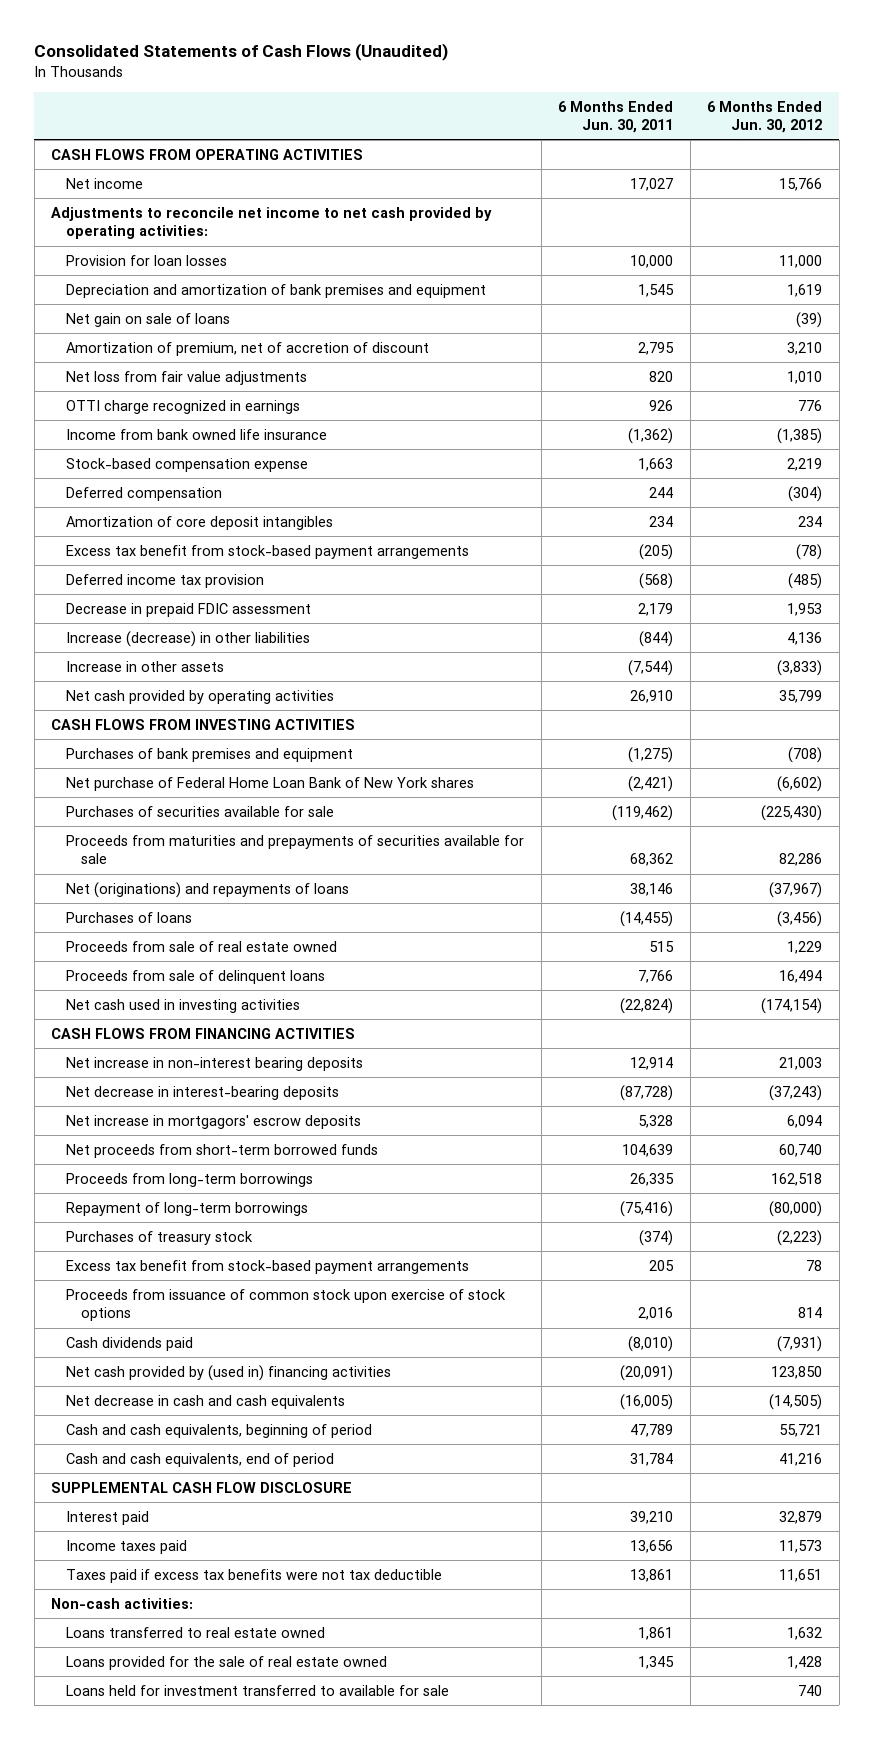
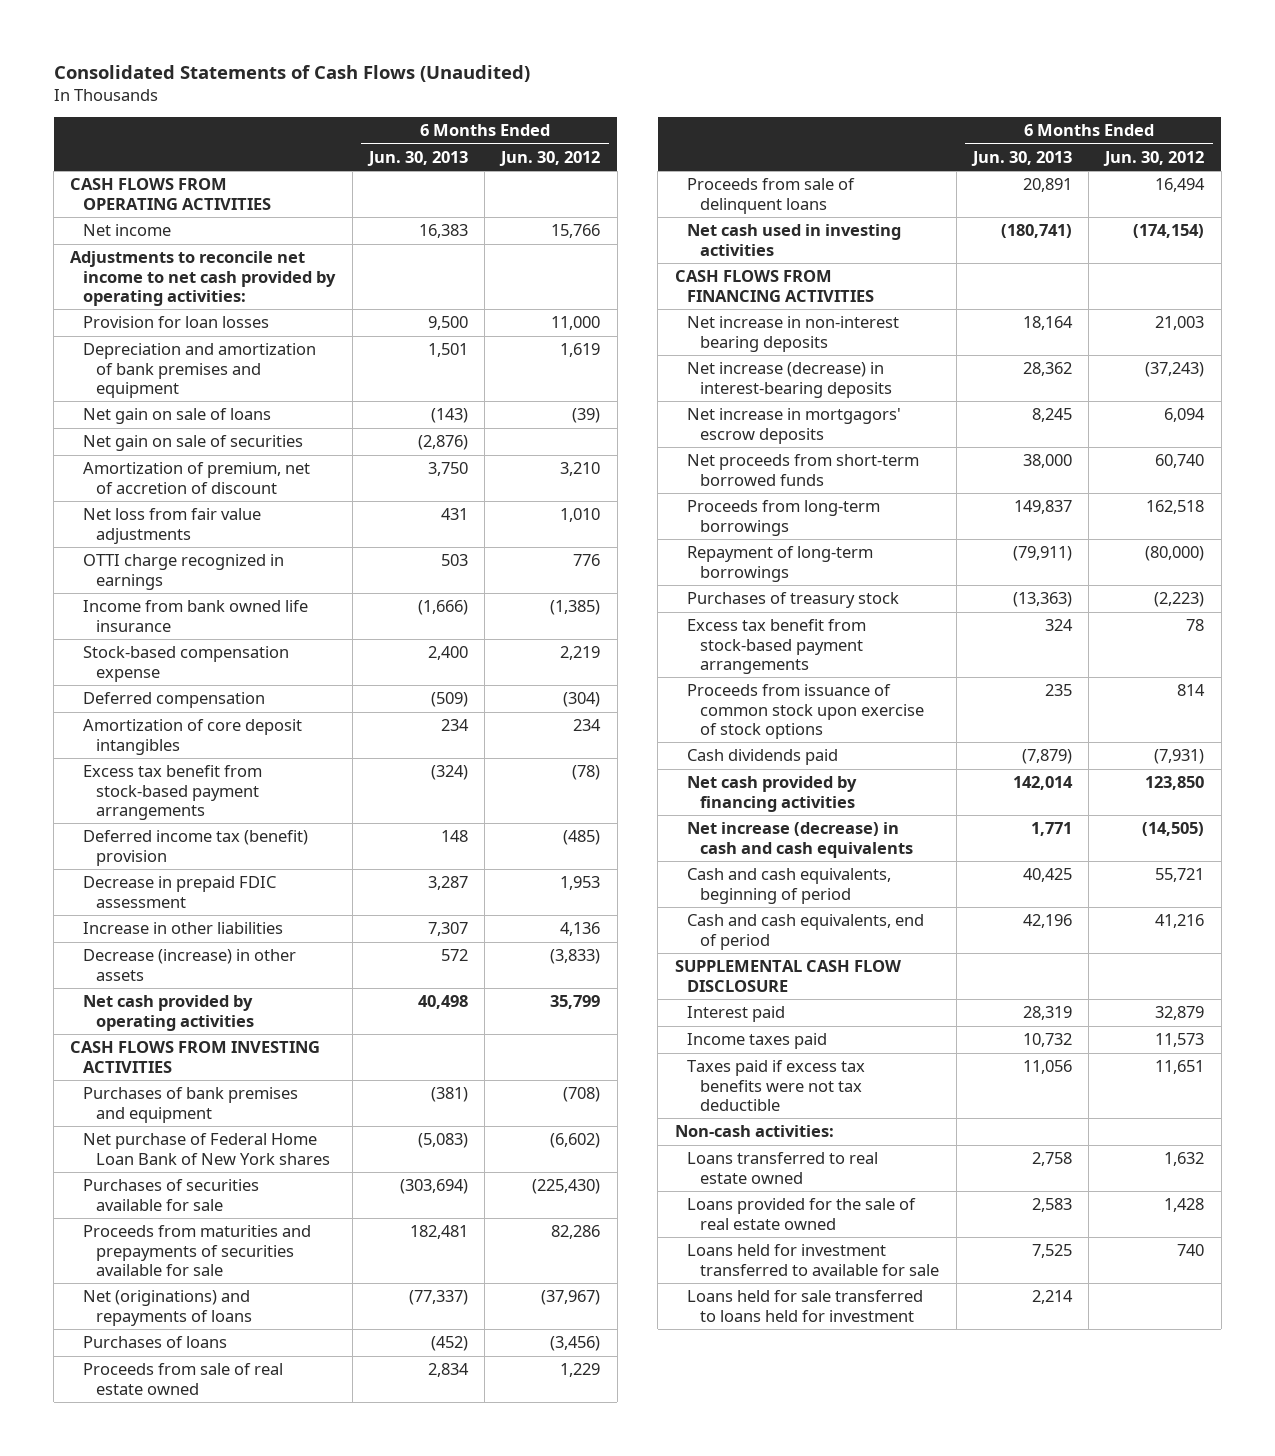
- | 6 Months Ended Jun. 30, 2011 | 6 Months Ended Jun. 30, 2012
+ | 6 Months Ended Jun. 30, 2013 | 6 Months Ended Jun. 30, 2012
+ Net gain on sale of securities | (2,876) |
- Deferred income tax provision | (568) | (485)
+ Deferred income tax (benefit) provision | 148 | (485)
- Increase (decrease) in other liabilities | (844) | 4,136
- Increase in other assets | (7,544) | (3,833)
+ Increase in other liabilities | 7,307 | 4,136
+ Decrease (increase) in other assets | 572 | (3,833)
- Net decrease in interest-bearing deposits | (87,728) | (37,243)
+ Net increase (decrease) in interest-bearing deposits | 28,362 | (37,243)
- Net cash provided by (used in) financing activities | (20,091) | 123,850
- Net decrease in cash and cash equivalents | (16,005) | (14,505)
+ Net cash provided by financing activities | 142,014 | 123,850
+ Net increase (decrease) in cash and cash equivalents | 1,771 | (14,505)
+ Loans held for sale transferred to loans held for investment | 2,214 |

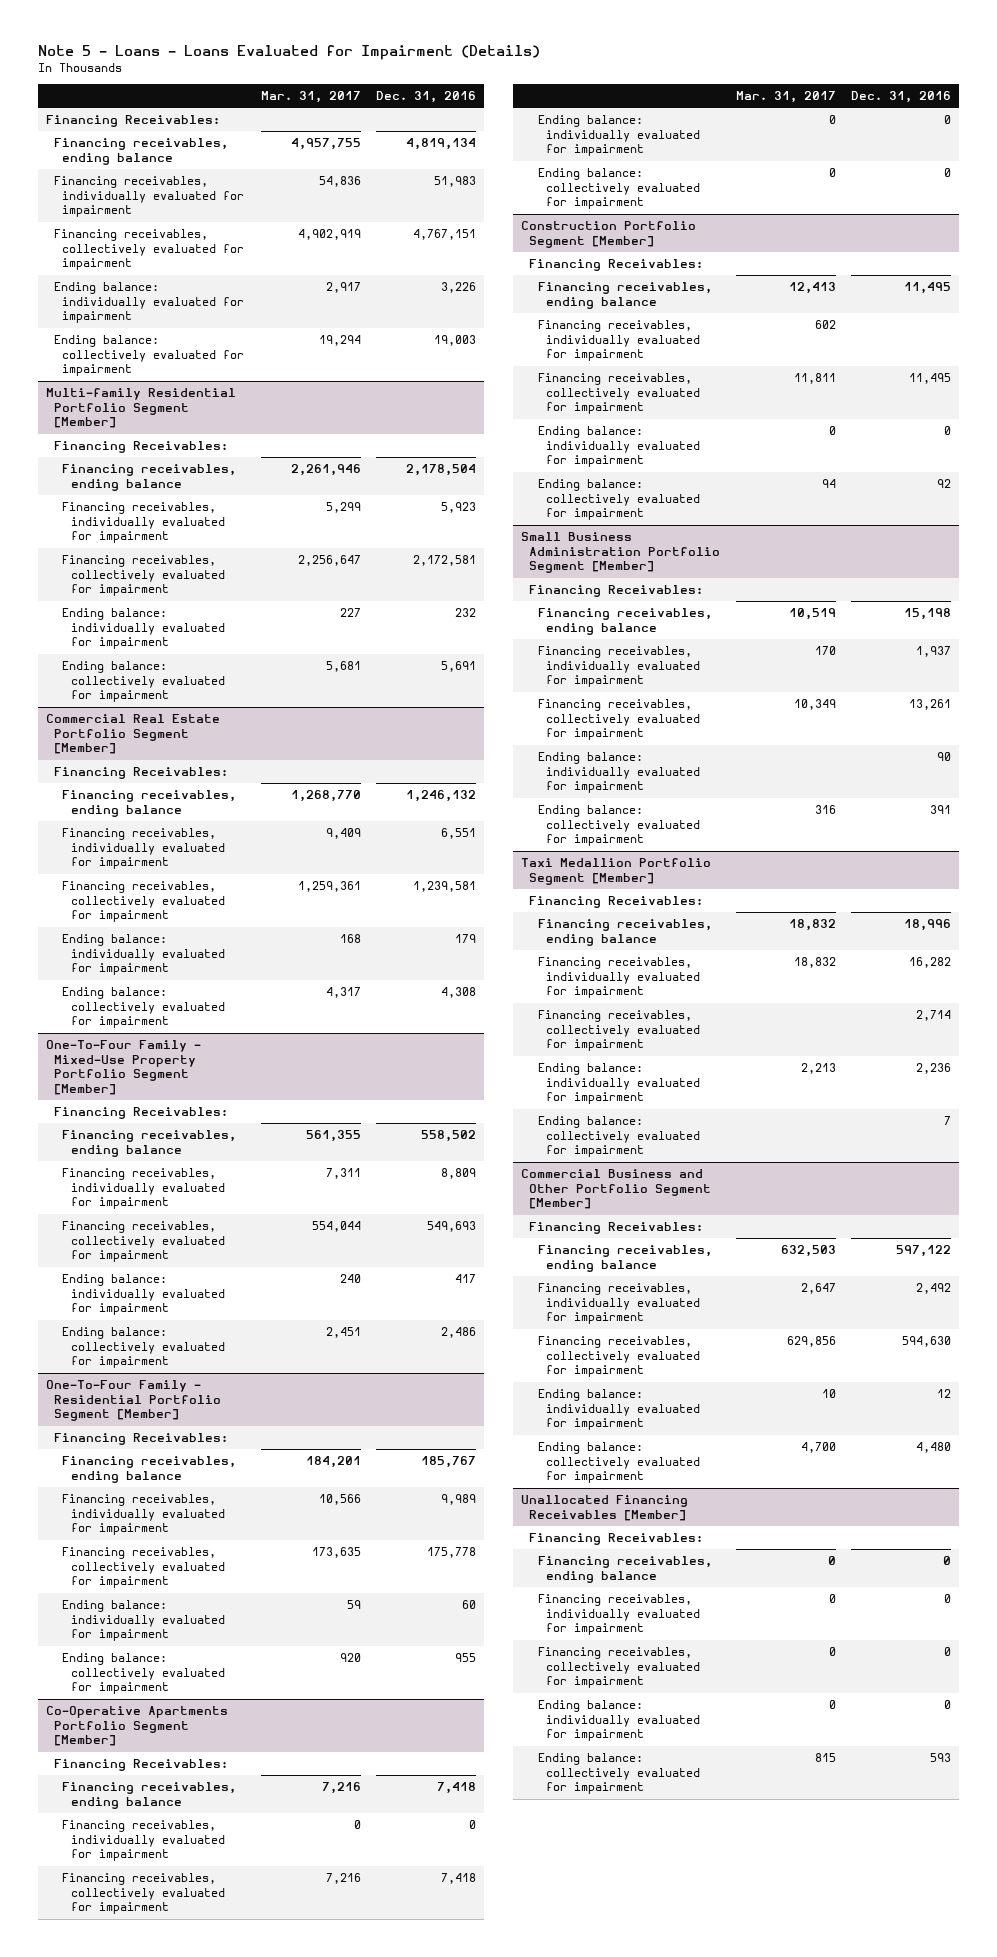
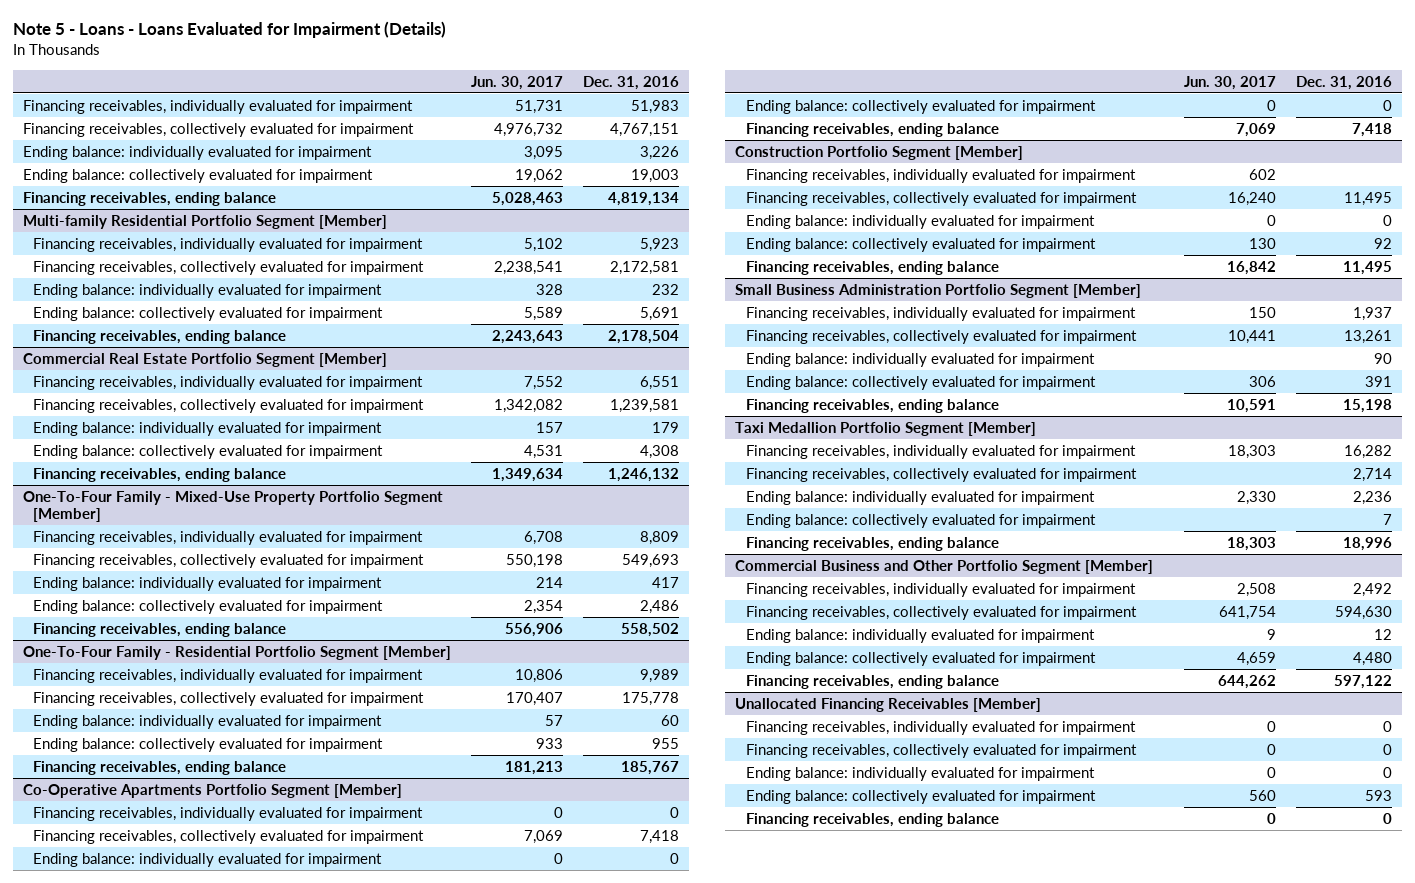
- | Mar. 31, 2017 | Dec. 31, 2016
+ | Jun. 30, 2017 | Dec. 31, 2016
- Financing Receivables:
moved down: Financing receivables, ending balance | 5,028,463 | 4,819,134
@ Multi-family Residential Portfolio Segment [Member]
- Financing Receivables:
moved down: Financing receivables, ending balance | 2,243,643 | 2,178,504
@ Commercial Real Estate Portfolio Segment [Member]
- Financing Receivables:
moved down: Financing receivables, ending balance | 1,349,634 | 1,246,132
@ One-To-Four Family - Mixed-Use Property Portfolio Segment [Member]
- Financing Receivables:
moved down: Financing receivables, ending balance | 556,906 | 558,502
@ One-To-Four Family - Residential Portfolio Segment [Member]
- Financing Receivables:
moved down: Financing receivables, ending balance | 181,213 | 185,767
@ Co-Operative Apartments Portfolio Segment [Member]
- Financing Receivables:
moved down: Financing receivables, ending balance | 7,069 | 7,418
@ Construction Portfolio Segment [Member]
- Financing Receivables:
moved down: Financing receivables, ending balance | 16,842 | 11,495
@ Small Business Administration Portfolio Segment [Member]
- Financing Receivables:
moved down: Financing receivables, ending balance | 10,591 | 15,198
@ Taxi Medallion Portfolio Segment [Member]
- Financing Receivables:
moved down: Financing receivables, ending balance | 18,303 | 18,996
@ Commercial Business and Other Portfolio Segment [Member]
- Financing Receivables:
moved down: Financing receivables, ending balance | 644,262 | 597,122
@ Unallocated Financing Receivables [Member]
- Financing Receivables:
moved down: Financing receivables, ending balance | 0 | 0

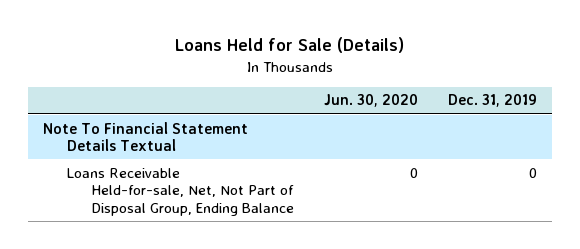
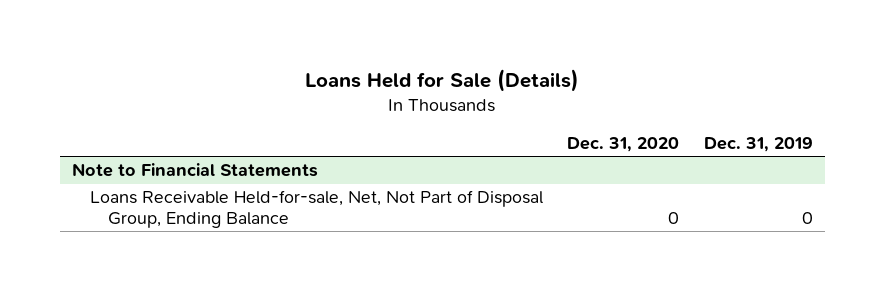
- | Jun. 30, 2020 | Dec. 31, 2019
+ | Dec. 31, 2020 | Dec. 31, 2019
- Note To Financial Statement Details Textual
+ Note to Financial Statements

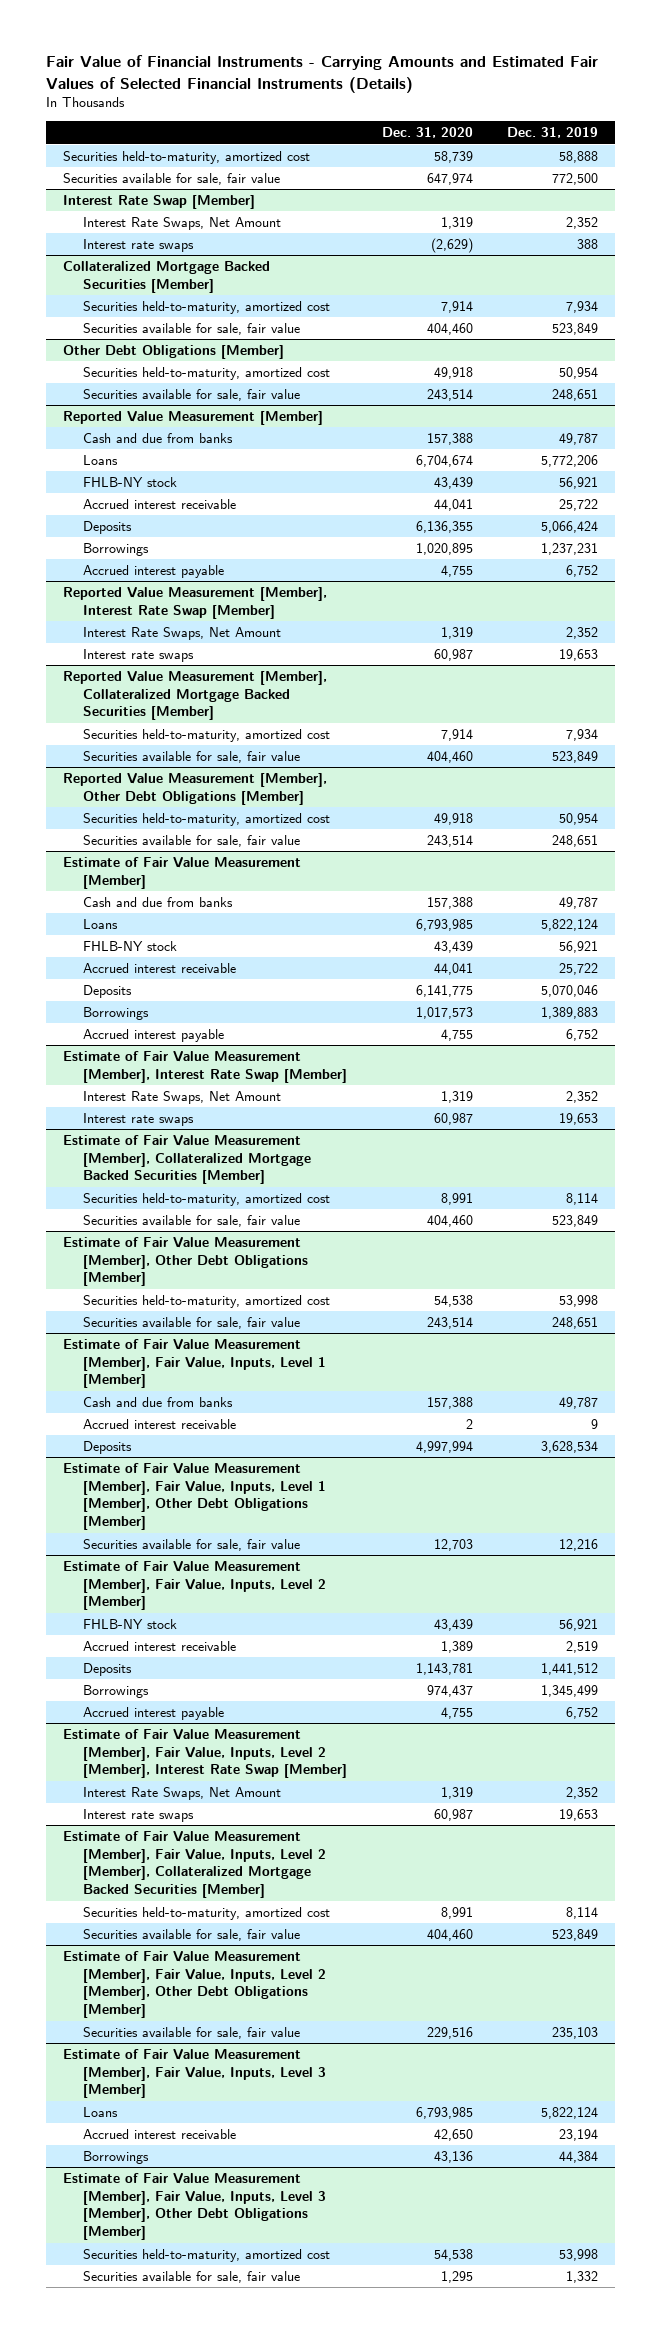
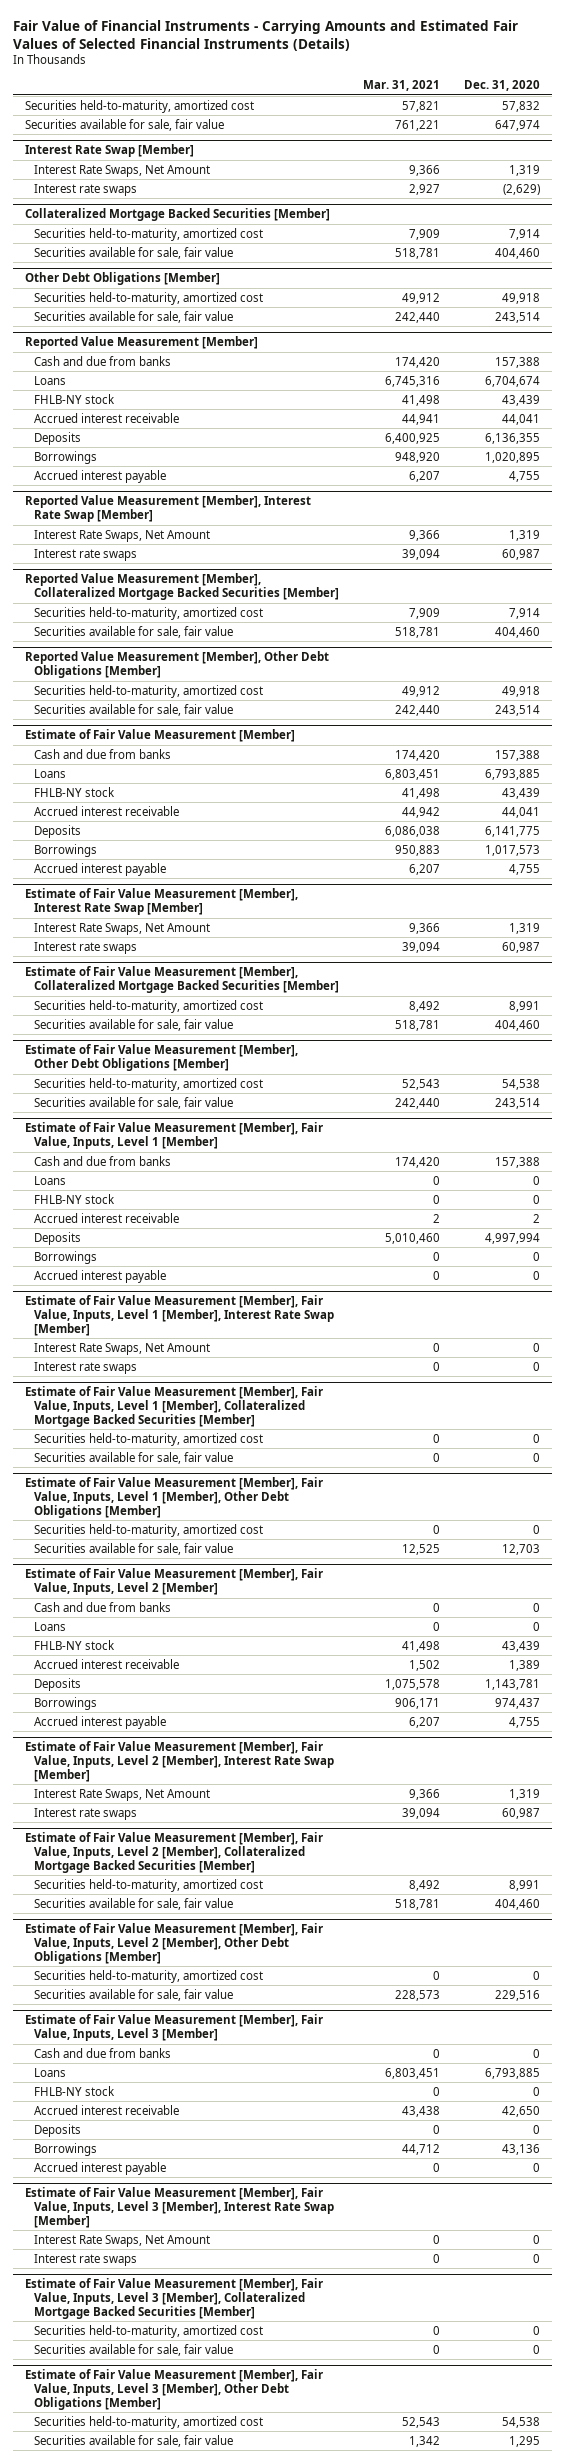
- | Dec. 31, 2020 | Dec. 31, 2019
+ | Mar. 31, 2021 | Dec. 31, 2020
- Securities held-to-maturity, amortized cost | 58,739 | 58,888
+ Securities held-to-maturity, amortized cost | 57,821 | 57,832
@ Estimate of Fair Value Measurement [Member]
- Loans | 6,793,985 | 5,822,124
+ Loans | 6,803,451 | 6,793,885
@ Estimate of Fair Value Measurement [Member], Fair Value, Inputs, Level 1 [Member]
+ Loans | 0 | 0
+ FHLB-NY stock | 0 | 0
+ Borrowings | 0 | 0
+ Accrued interest payable | 0 | 0
+ Estimate of Fair Value Measurement [Member], Fair Value, Inputs, Level 1 [Member], Interest Rate Swap [Member]
+ Interest Rate Swaps, Net Amount | 0 | 0
+ Interest rate swaps | 0 | 0
+ Estimate of Fair Value Measurement [Member], Fair Value, Inputs, Level 1 [Member], Collateralized Mortgage Backed Securities [Member]
+ Securities held-to-maturity, amortized cost | 0 | 0
+ Securities available for sale, fair value | 0 | 0
@ Estimate of Fair Value Measurement [Member], Fair Value, Inputs, Level 1 [Member], Other Debt Obligations [Member]
+ Securities held-to-maturity, amortized cost | 0 | 0
@ Estimate of Fair Value Measurement [Member], Fair Value, Inputs, Level 2 [Member]
+ Cash and due from banks | 0 | 0
+ Loans | 0 | 0
@ Estimate of Fair Value Measurement [Member], Fair Value, Inputs, Level 2 [Member], Other Debt Obligations [Member]
+ Securities held-to-maturity, amortized cost | 0 | 0
@ Estimate of Fair Value Measurement [Member], Fair Value, Inputs, Level 3 [Member]
- Loans | 6,793,985 | 5,822,124
+ Cash and due from banks | 0 | 0
+ Loans | 6,803,451 | 6,793,885
+ FHLB-NY stock | 0 | 0
+ Deposits | 0 | 0
+ Accrued interest payable | 0 | 0
+ Estimate of Fair Value Measurement [Member], Fair Value, Inputs, Level 3 [Member], Interest Rate Swap [Member]
+ Interest Rate Swaps, Net Amount | 0 | 0
+ Interest rate swaps | 0 | 0
+ Estimate of Fair Value Measurement [Member], Fair Value, Inputs, Level 3 [Member], Collateralized Mortgage Backed Securities [Member]
+ Securities held-to-maturity, amortized cost | 0 | 0
+ Securities available for sale, fair value | 0 | 0

